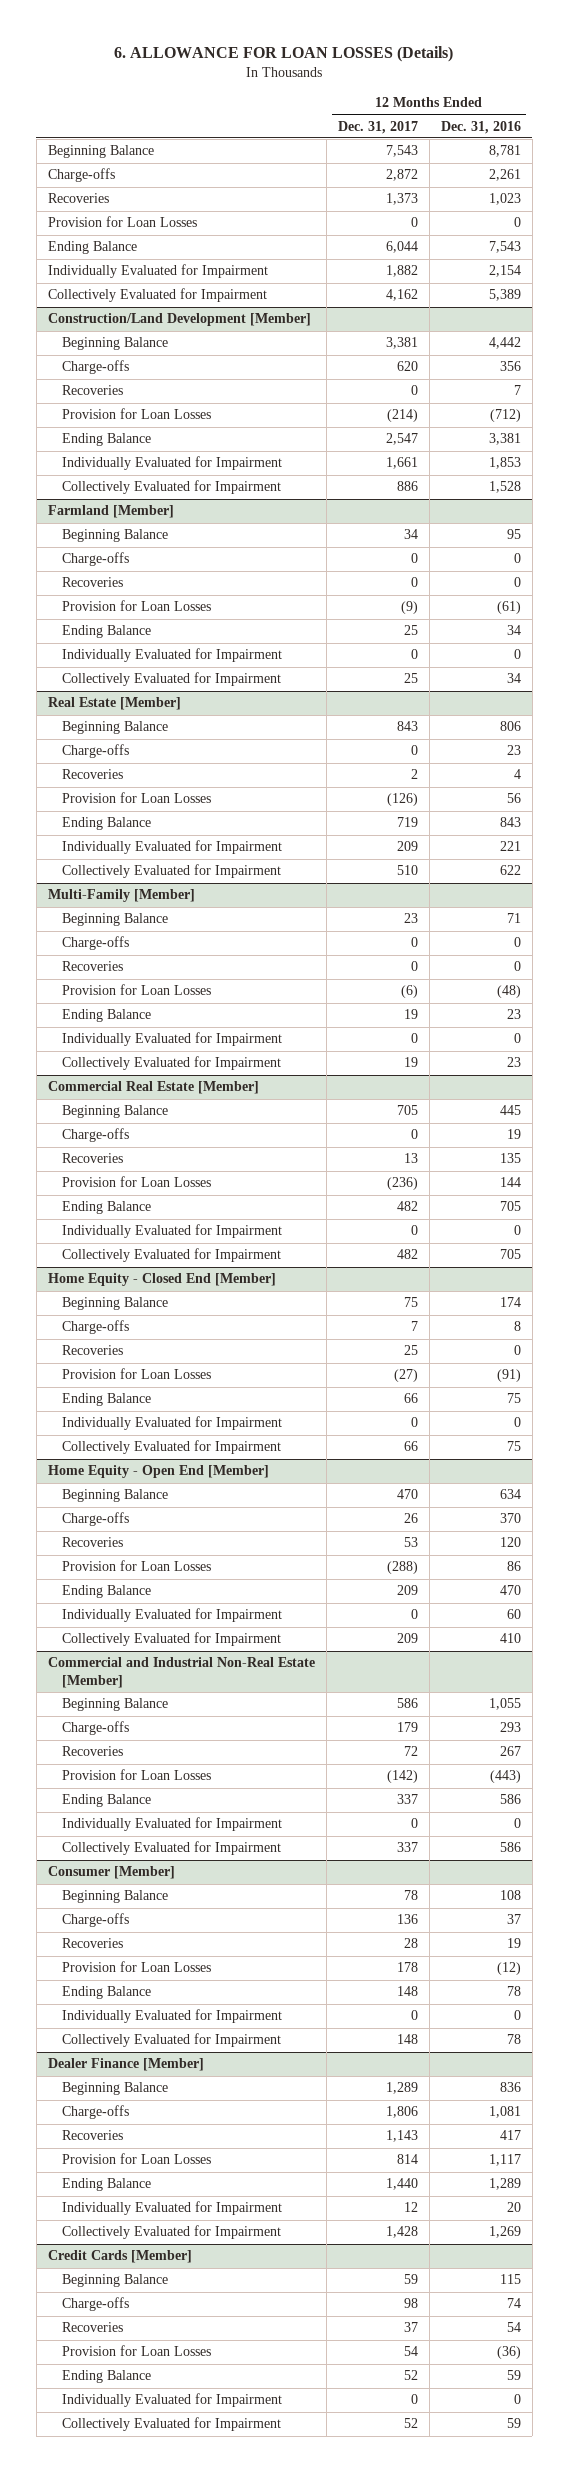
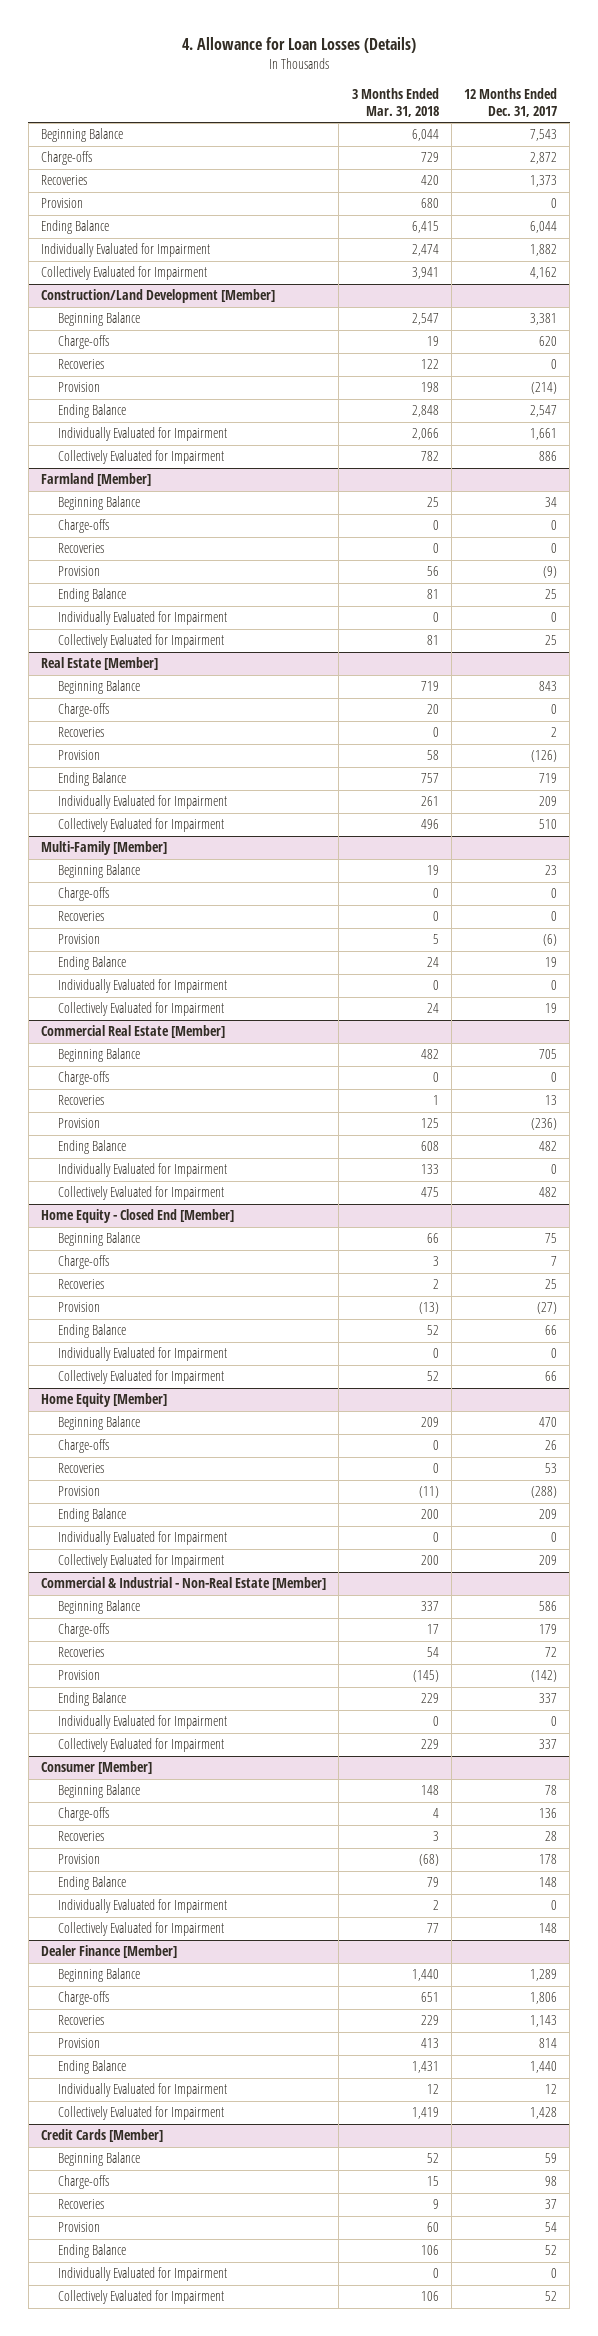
- 6. ALLOWANCE FOR LOAN LOSSES (Details)
+ 4. Allowance for Loan Losses (Details)
- | 12 Months Ended Dec. 31, 2017 | 12 Months Ended Dec. 31, 2016
+ | 3 Months Ended Mar. 31, 2018 | 12 Months Ended Dec. 31, 2017
- Provision for Loan Losses | 0 | 0
+ Provision | 680 | 0
@ Construction/Land Development [Member]
- Provision for Loan Losses | (214) | (712)
+ Provision | 198 | (214)
@ Farmland [Member]
- Provision for Loan Losses | (9) | (61)
+ Provision | 56 | (9)
@ Real Estate [Member]
- Provision for Loan Losses | (126) | 56
+ Provision | 58 | (126)
@ Multi-Family [Member]
- Provision for Loan Losses | (6) | (48)
+ Provision | 5 | (6)
@ Commercial Real Estate [Member]
- Provision for Loan Losses | (236) | 144
+ Provision | 125 | (236)
@ Home Equity - Closed End [Member]
- Provision for Loan Losses | (27) | (91)
+ Provision | (13) | (27)
- Home Equity - Open End [Member]
+ Home Equity [Member]
- Provision for Loan Losses | (288) | 86
+ Provision | (11) | (288)
- Commercial and Industrial Non-Real Estate [Member]
+ Commercial & Industrial - Non-Real Estate [Member]
- Provision for Loan Losses | (142) | (443)
+ Provision | (145) | (142)
@ Consumer [Member]
- Provision for Loan Losses | 178 | (12)
+ Provision | (68) | 178
@ Dealer Finance [Member]
- Provision for Loan Losses | 814 | 1,117
+ Provision | 413 | 814
@ Credit Cards [Member]
- Provision for Loan Losses | 54 | (36)
+ Provision | 60 | 54

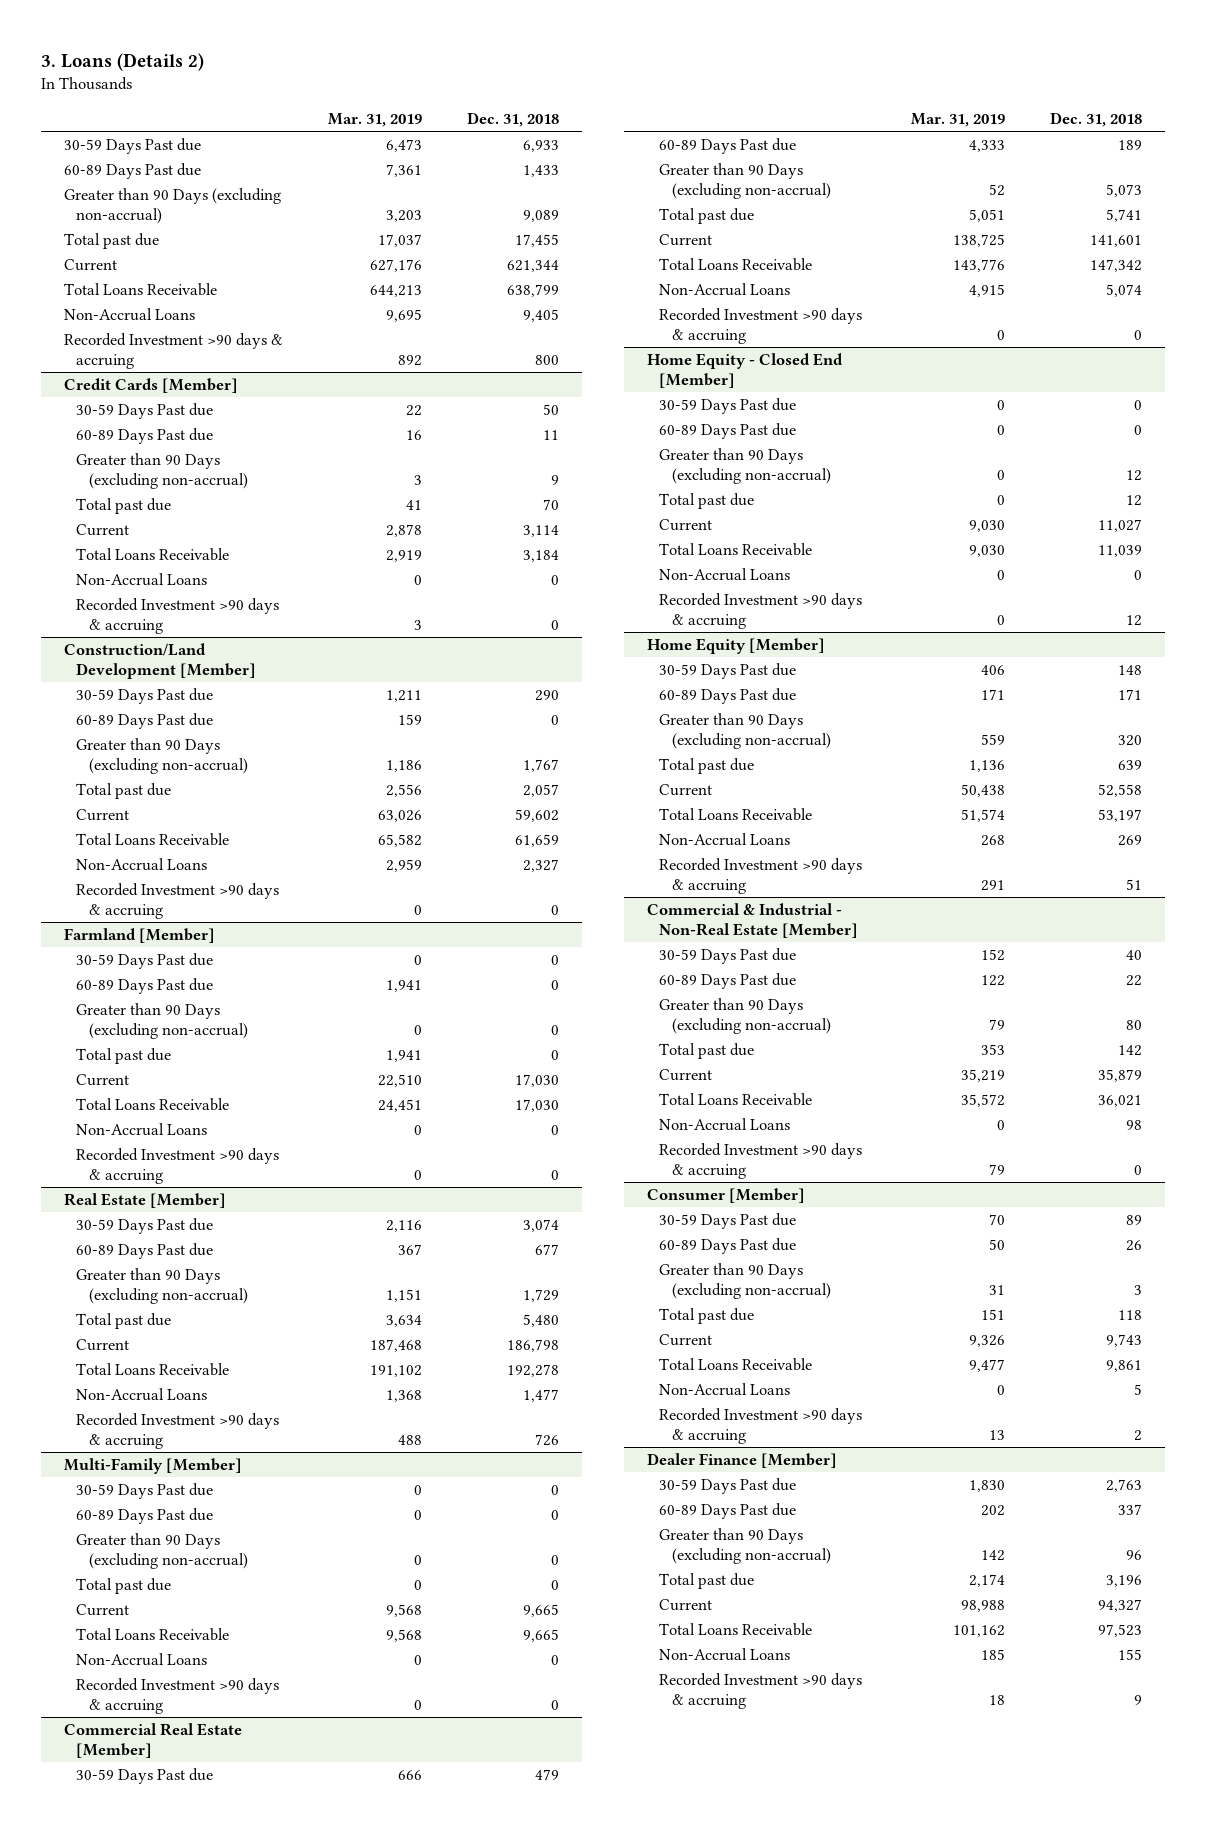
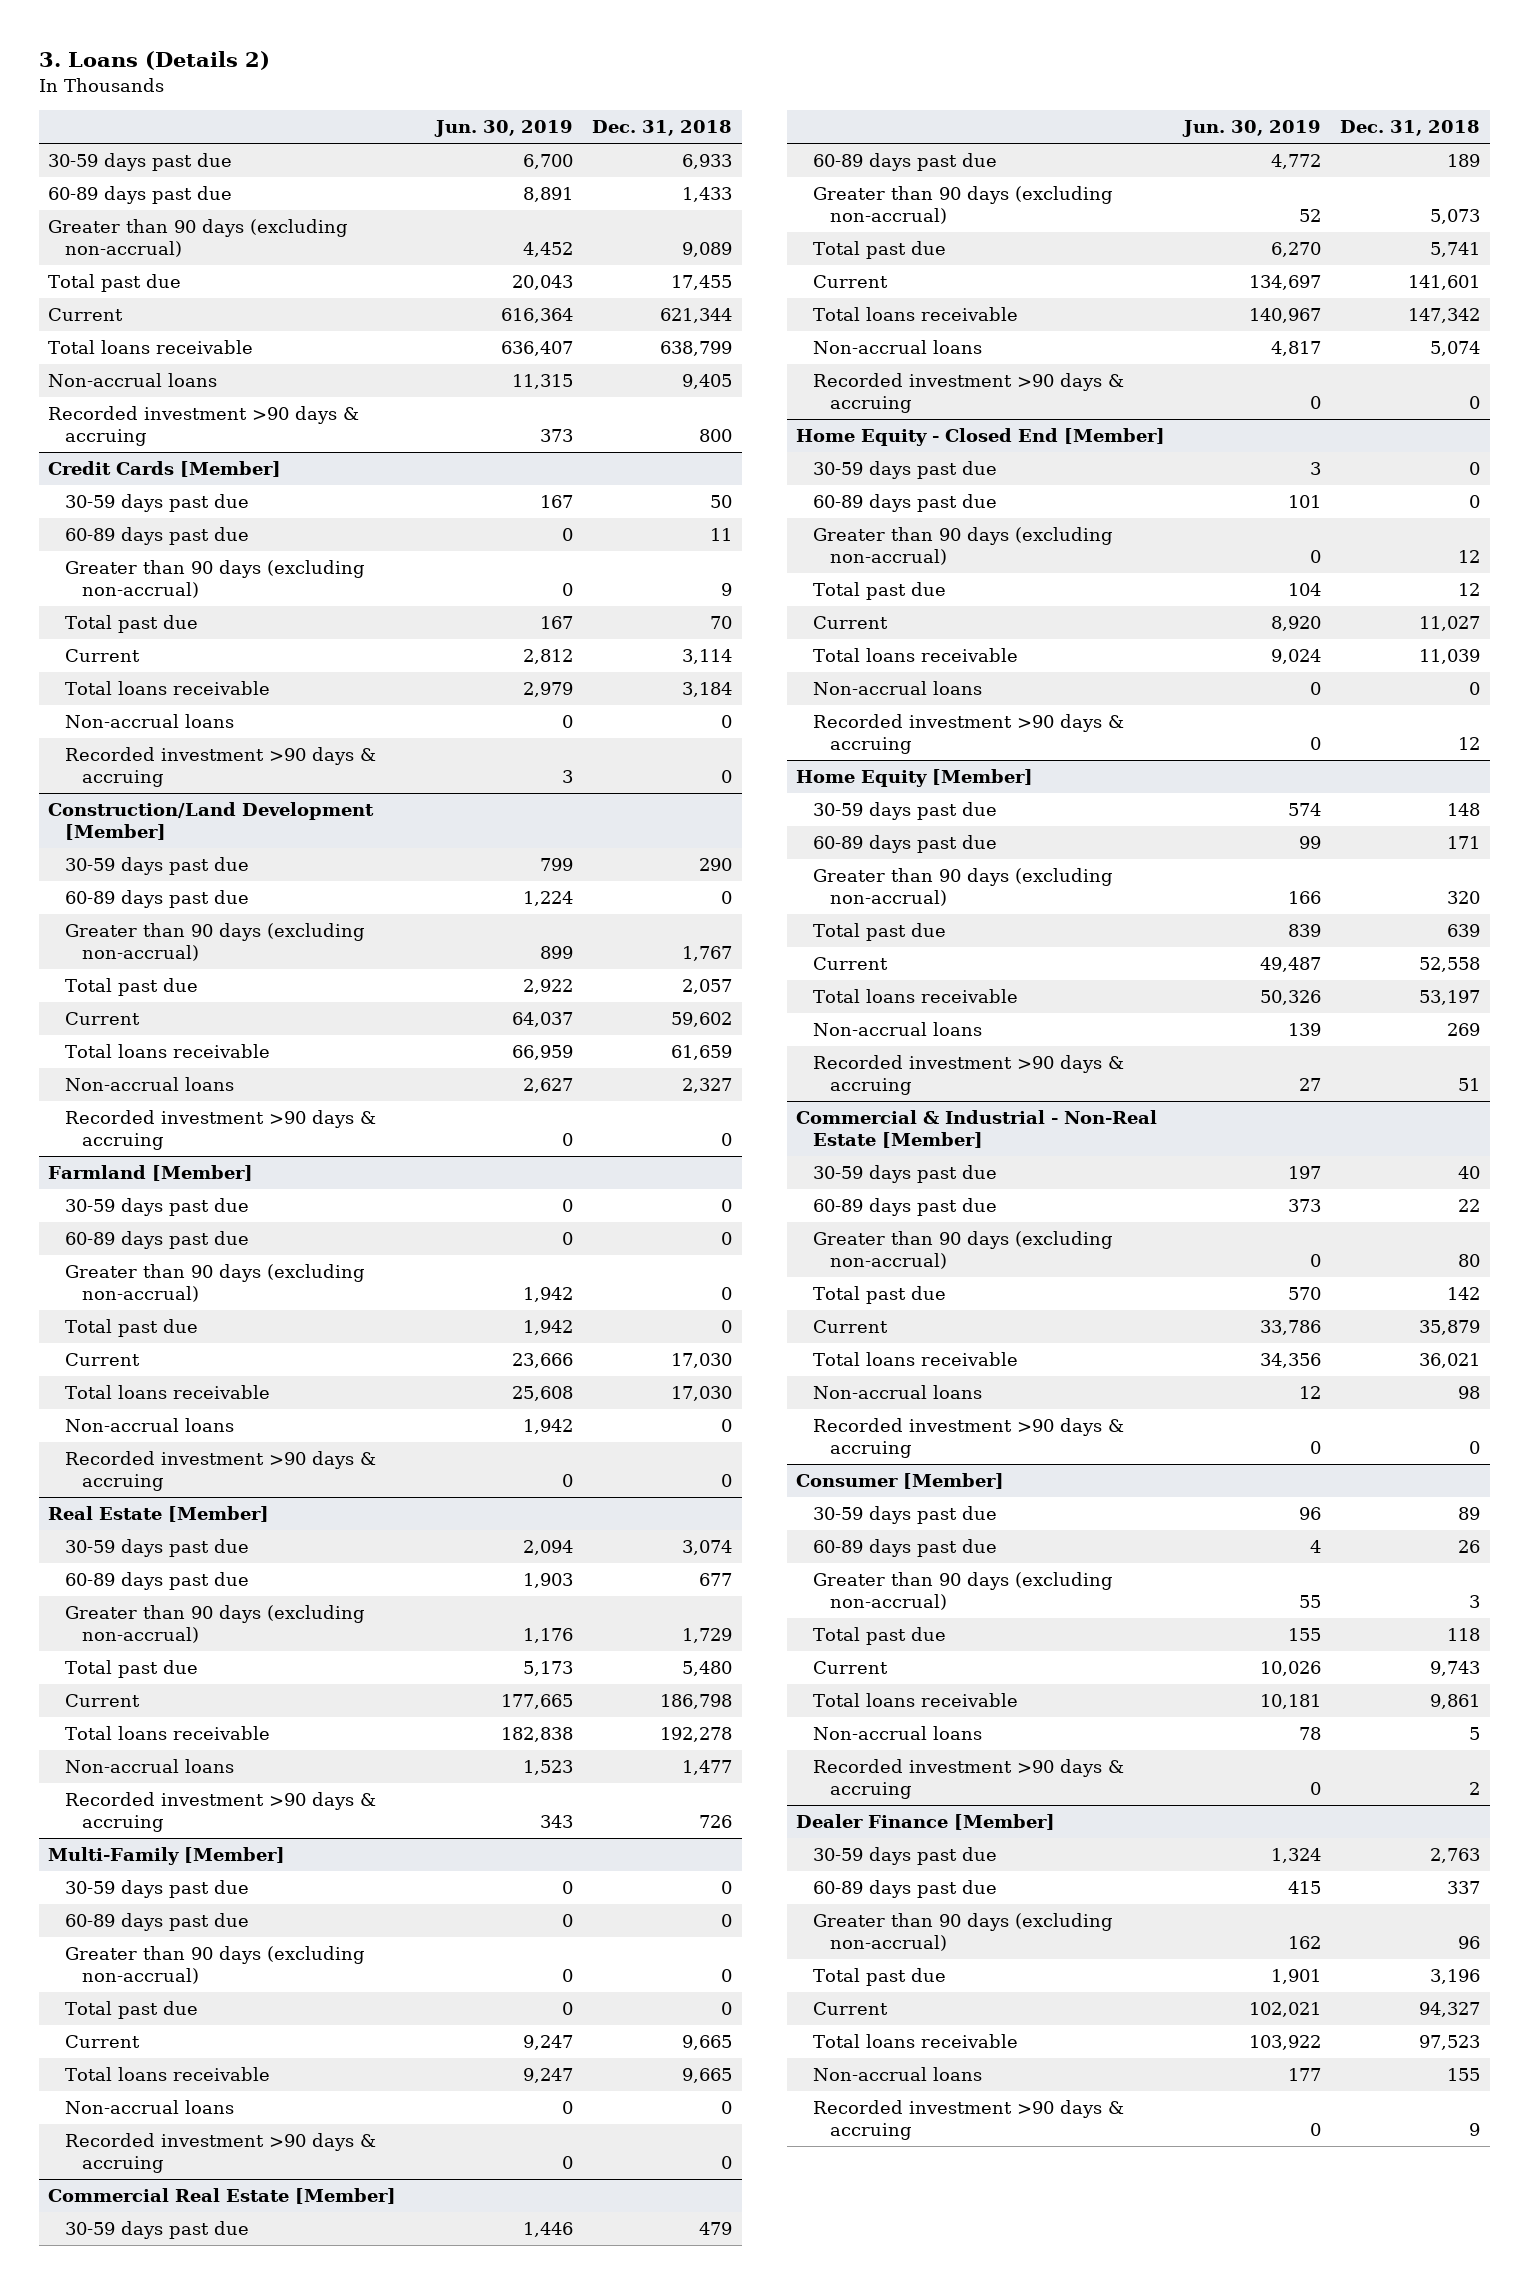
- | Mar. 31, 2019 | Dec. 31, 2018
+ | Jun. 30, 2019 | Dec. 31, 2018
- 30-59 Days Past due | 6,473 | 6,933
- 60-89 Days Past due | 7,361 | 1,433
- Greater than 90 Days (excluding non-accrual) | 3,203 | 9,089
+ 30-59 days past due | 6,700 | 6,933
+ 60-89 days past due | 8,891 | 1,433
+ Greater than 90 days (excluding non-accrual) | 4,452 | 9,089
- Total Loans Receivable | 644,213 | 638,799
- Non-Accrual Loans | 9,695 | 9,405
- Recorded Investment >90 days & accruing | 892 | 800
+ Total loans receivable | 636,407 | 638,799
+ Non-accrual loans | 11,315 | 9,405
+ Recorded investment >90 days & accruing | 373 | 800
@ Credit Cards [Member]
- 30-59 Days Past due | 22 | 50
- 60-89 Days Past due | 16 | 11
- Greater than 90 Days (excluding non-accrual) | 3 | 9
+ 30-59 days past due | 167 | 50
+ 60-89 days past due | 0 | 11
+ Greater than 90 days (excluding non-accrual) | 0 | 9
- Total Loans Receivable | 2,919 | 3,184
- Non-Accrual Loans | 0 | 0
- Recorded Investment >90 days & accruing | 3 | 0
+ Total loans receivable | 2,979 | 3,184
+ Non-accrual loans | 0 | 0
+ Recorded investment >90 days & accruing | 3 | 0
@ Construction/Land Development [Member]
- 30-59 Days Past due | 1,211 | 290
- 60-89 Days Past due | 159 | 0
- Greater than 90 Days (excluding non-accrual) | 1,186 | 1,767
+ 30-59 days past due | 799 | 290
+ 60-89 days past due | 1,224 | 0
+ Greater than 90 days (excluding non-accrual) | 899 | 1,767
- Total Loans Receivable | 65,582 | 61,659
- Non-Accrual Loans | 2,959 | 2,327
- Recorded Investment >90 days & accruing | 0 | 0
+ Total loans receivable | 66,959 | 61,659
+ Non-accrual loans | 2,627 | 2,327
+ Recorded investment >90 days & accruing | 0 | 0
@ Farmland [Member]
- 30-59 Days Past due | 0 | 0
- 60-89 Days Past due | 1,941 | 0
- Greater than 90 Days (excluding non-accrual) | 0 | 0
+ 30-59 days past due | 0 | 0
+ 60-89 days past due | 0 | 0
+ Greater than 90 days (excluding non-accrual) | 1,942 | 0
- Total Loans Receivable | 24,451 | 17,030
- Non-Accrual Loans | 0 | 0
- Recorded Investment >90 days & accruing | 0 | 0
+ Total loans receivable | 25,608 | 17,030
+ Non-accrual loans | 1,942 | 0
+ Recorded investment >90 days & accruing | 0 | 0
@ Real Estate [Member]
- 30-59 Days Past due | 2,116 | 3,074
- 60-89 Days Past due | 367 | 677
- Greater than 90 Days (excluding non-accrual) | 1,151 | 1,729
+ 30-59 days past due | 2,094 | 3,074
+ 60-89 days past due | 1,903 | 677
+ Greater than 90 days (excluding non-accrual) | 1,176 | 1,729
- Total Loans Receivable | 191,102 | 192,278
- Non-Accrual Loans | 1,368 | 1,477
- Recorded Investment >90 days & accruing | 488 | 726
+ Total loans receivable | 182,838 | 192,278
+ Non-accrual loans | 1,523 | 1,477
+ Recorded investment >90 days & accruing | 343 | 726
@ Multi-Family [Member]
- 30-59 Days Past due | 0 | 0
- 60-89 Days Past due | 0 | 0
- Greater than 90 Days (excluding non-accrual) | 0 | 0
+ 30-59 days past due | 0 | 0
+ 60-89 days past due | 0 | 0
+ Greater than 90 days (excluding non-accrual) | 0 | 0
- Total Loans Receivable | 9,568 | 9,665
- Non-Accrual Loans | 0 | 0
- Recorded Investment >90 days & accruing | 0 | 0
+ Total loans receivable | 9,247 | 9,665
+ Non-accrual loans | 0 | 0
+ Recorded investment >90 days & accruing | 0 | 0
@ Commercial Real Estate [Member]
- 30-59 Days Past due | 666 | 479
- 60-89 Days Past due | 4,333 | 189
- Greater than 90 Days (excluding non-accrual) | 52 | 5,073
+ 30-59 days past due | 1,446 | 479
+ 60-89 days past due | 4,772 | 189
+ Greater than 90 days (excluding non-accrual) | 52 | 5,073
- Total Loans Receivable | 143,776 | 147,342
- Non-Accrual Loans | 4,915 | 5,074
- Recorded Investment >90 days & accruing | 0 | 0
+ Total loans receivable | 140,967 | 147,342
+ Non-accrual loans | 4,817 | 5,074
+ Recorded investment >90 days & accruing | 0 | 0
@ Home Equity - Closed End [Member]
- 30-59 Days Past due | 0 | 0
- 60-89 Days Past due | 0 | 0
- Greater than 90 Days (excluding non-accrual) | 0 | 12
+ 30-59 days past due | 3 | 0
+ 60-89 days past due | 101 | 0
+ Greater than 90 days (excluding non-accrual) | 0 | 12
- Total Loans Receivable | 9,030 | 11,039
- Non-Accrual Loans | 0 | 0
- Recorded Investment >90 days & accruing | 0 | 12
+ Total loans receivable | 9,024 | 11,039
+ Non-accrual loans | 0 | 0
+ Recorded investment >90 days & accruing | 0 | 12
@ Home Equity [Member]
- 30-59 Days Past due | 406 | 148
- 60-89 Days Past due | 171 | 171
- Greater than 90 Days (excluding non-accrual) | 559 | 320
+ 30-59 days past due | 574 | 148
+ 60-89 days past due | 99 | 171
+ Greater than 90 days (excluding non-accrual) | 166 | 320
- Total Loans Receivable | 51,574 | 53,197
- Non-Accrual Loans | 268 | 269
- Recorded Investment >90 days & accruing | 291 | 51
+ Total loans receivable | 50,326 | 53,197
+ Non-accrual loans | 139 | 269
+ Recorded investment >90 days & accruing | 27 | 51
@ Commercial & Industrial - Non-Real Estate [Member]
- 30-59 Days Past due | 152 | 40
- 60-89 Days Past due | 122 | 22
- Greater than 90 Days (excluding non-accrual) | 79 | 80
+ 30-59 days past due | 197 | 40
+ 60-89 days past due | 373 | 22
+ Greater than 90 days (excluding non-accrual) | 0 | 80
- Total Loans Receivable | 35,572 | 36,021
- Non-Accrual Loans | 0 | 98
- Recorded Investment >90 days & accruing | 79 | 0
+ Total loans receivable | 34,356 | 36,021
+ Non-accrual loans | 12 | 98
+ Recorded investment >90 days & accruing | 0 | 0
@ Consumer [Member]
- 30-59 Days Past due | 70 | 89
- 60-89 Days Past due | 50 | 26
- Greater than 90 Days (excluding non-accrual) | 31 | 3
+ 30-59 days past due | 96 | 89
+ 60-89 days past due | 4 | 26
+ Greater than 90 days (excluding non-accrual) | 55 | 3
- Total Loans Receivable | 9,477 | 9,861
- Non-Accrual Loans | 0 | 5
- Recorded Investment >90 days & accruing | 13 | 2
+ Total loans receivable | 10,181 | 9,861
+ Non-accrual loans | 78 | 5
+ Recorded investment >90 days & accruing | 0 | 2
@ Dealer Finance [Member]
- 30-59 Days Past due | 1,830 | 2,763
- 60-89 Days Past due | 202 | 337
- Greater than 90 Days (excluding non-accrual) | 142 | 96
+ 30-59 days past due | 1,324 | 2,763
+ 60-89 days past due | 415 | 337
+ Greater than 90 days (excluding non-accrual) | 162 | 96
- Total Loans Receivable | 101,162 | 97,523
- Non-Accrual Loans | 185 | 155
- Recorded Investment >90 days & accruing | 18 | 9
+ Total loans receivable | 103,922 | 97,523
+ Non-accrual loans | 177 | 155
+ Recorded investment >90 days & accruing | 0 | 9

